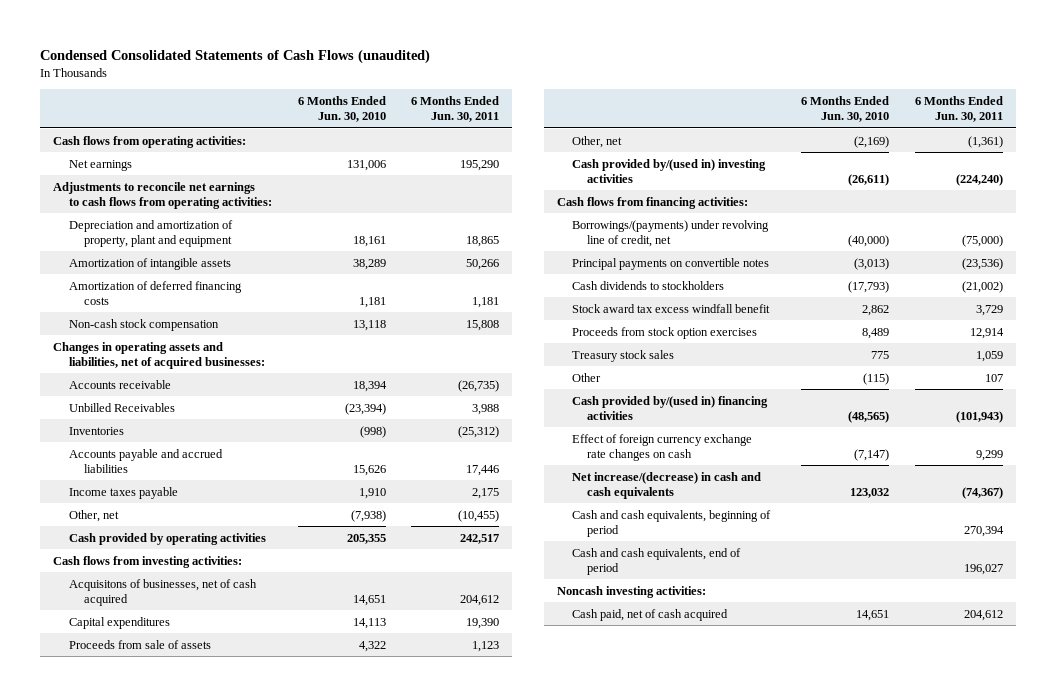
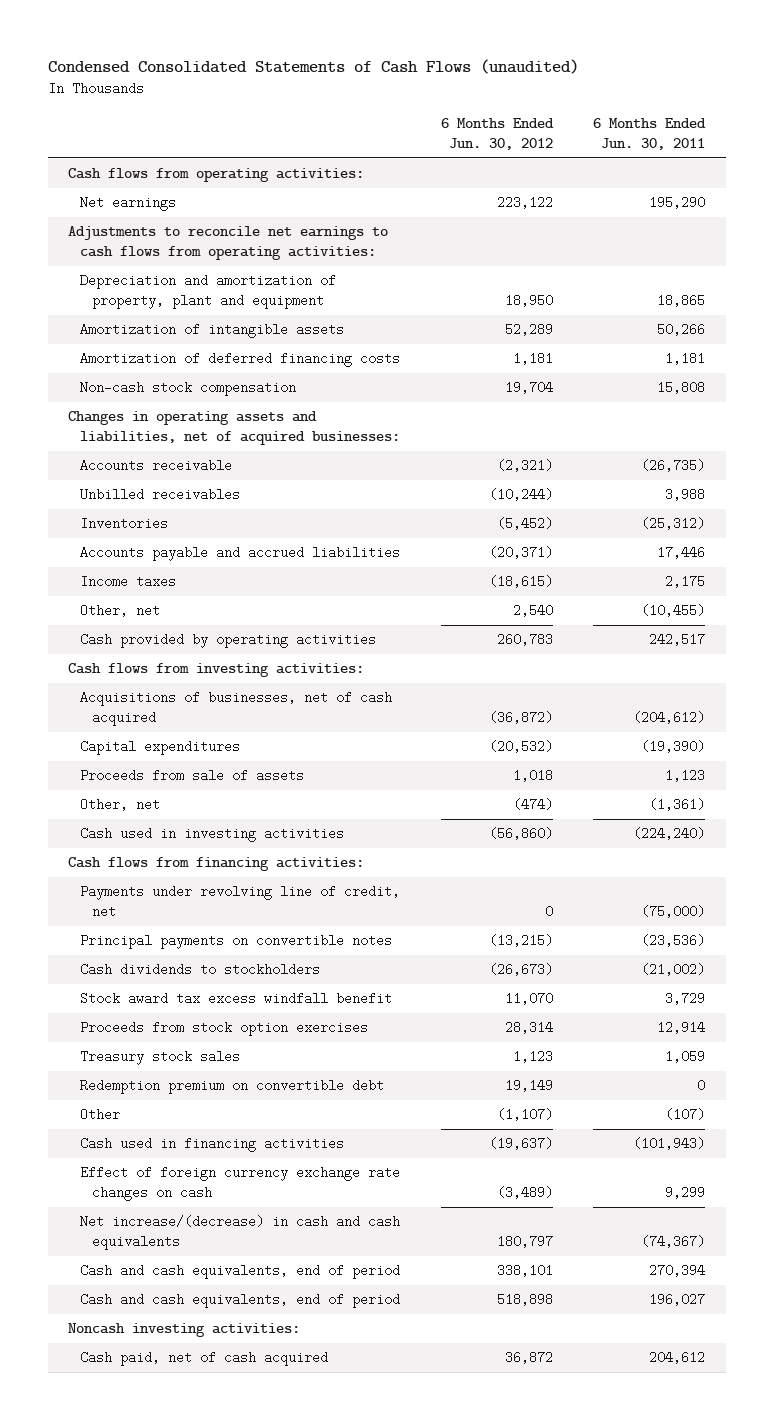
- | 6 Months Ended Jun. 30, 2010 | 6 Months Ended Jun. 30, 2011
+ | 6 Months Ended Jun. 30, 2012 | 6 Months Ended Jun. 30, 2011
- Unbilled Receivables | (23,394) | 3,988
+ Unbilled receivables | (10,244) | 3,988
- Income taxes payable | 1,910 | 2,175
+ Income taxes | (18,615) | 2,175
- Acquisitons of businesses, net of cash acquired | 14,651 | 204,612
- Capital expenditures | 14,113 | 19,390
+ Acquisitions of businesses, net of cash acquired | (36,872) | (204,612)
+ Capital expenditures | (20,532) | (19,390)
- Cash provided by/(used in) investing activities | (26,611) | (224,240)
+ Cash used in investing activities | (56,860) | (224,240)
- Borrowings/(payments) under revolving line of credit, net | (40,000) | (75,000)
+ Payments under revolving line of credit, net | 0 | (75,000)
- Other | (115) | 107
- Cash provided by/(used in) financing activities | (48,565) | (101,943)
+ Redemption premium on convertible debt | 19,149 | 0
+ Other | (1,107) | (107)
+ Cash used in financing activities | (19,637) | (101,943)
- Cash and cash equivalents, beginning of period | | 270,394
+ Cash and cash equivalents, end of period | 338,101 | 270,394

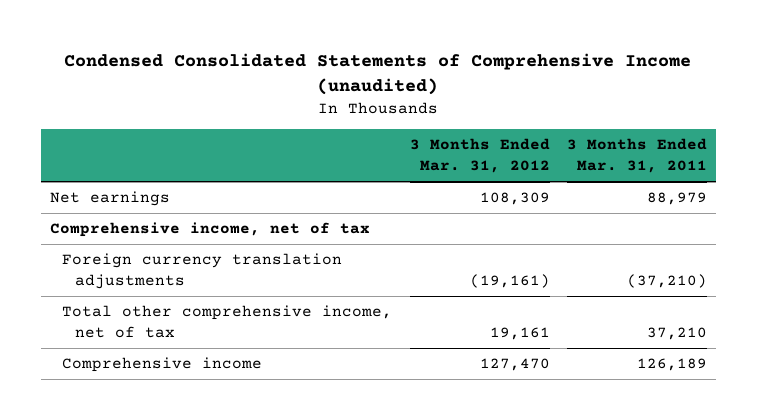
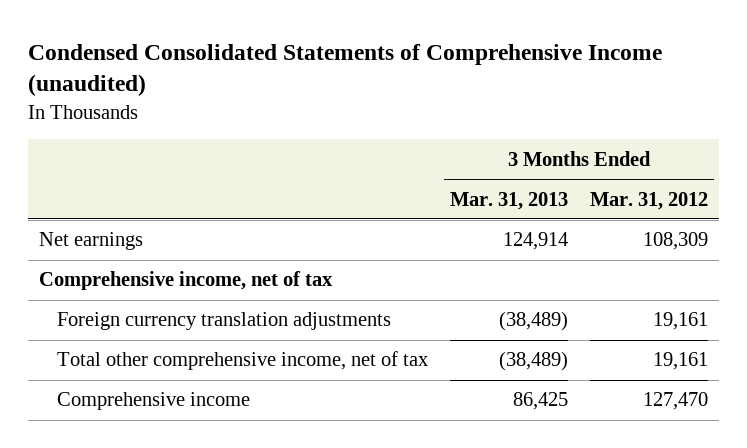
- | 3 Months Ended Mar. 31, 2012 | 3 Months Ended Mar. 31, 2011
+ | 3 Months Ended Mar. 31, 2013 | 3 Months Ended Mar. 31, 2012
- Foreign currency translation adjustments | (19,161) | (37,210)
+ Foreign currency translation adjustments | (38,489) | 19,161

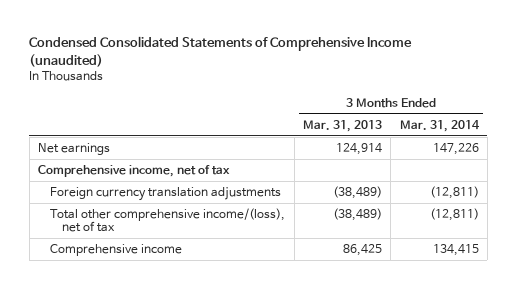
- | 3 Months Ended Mar. 31, 2013 | 3 Months Ended Mar. 31, 2012
+ | 3 Months Ended Mar. 31, 2013 | 3 Months Ended Mar. 31, 2014
- Total other comprehensive income, net of tax | (38,489) | 19,161
+ Total other comprehensive income/(loss), net of tax | (38,489) | (12,811)

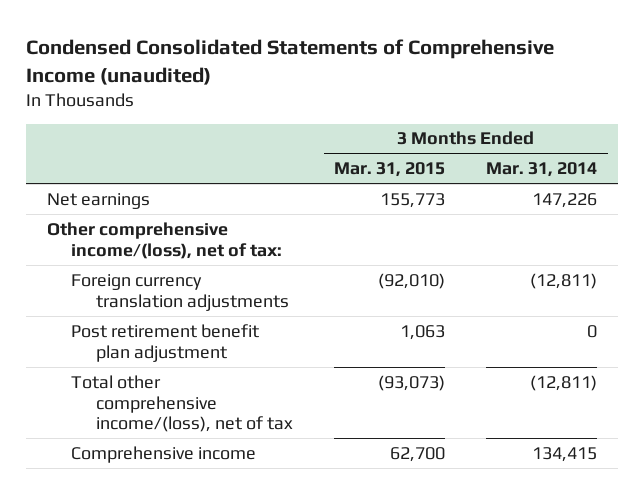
- | 3 Months Ended Mar. 31, 2013 | 3 Months Ended Mar. 31, 2014
+ | 3 Months Ended Mar. 31, 2015 | 3 Months Ended Mar. 31, 2014
- Comprehensive income, net of tax
+ Other comprehensive income/(loss), net of tax:
+ Post retirement benefit plan adjustment | 1,063 | 0

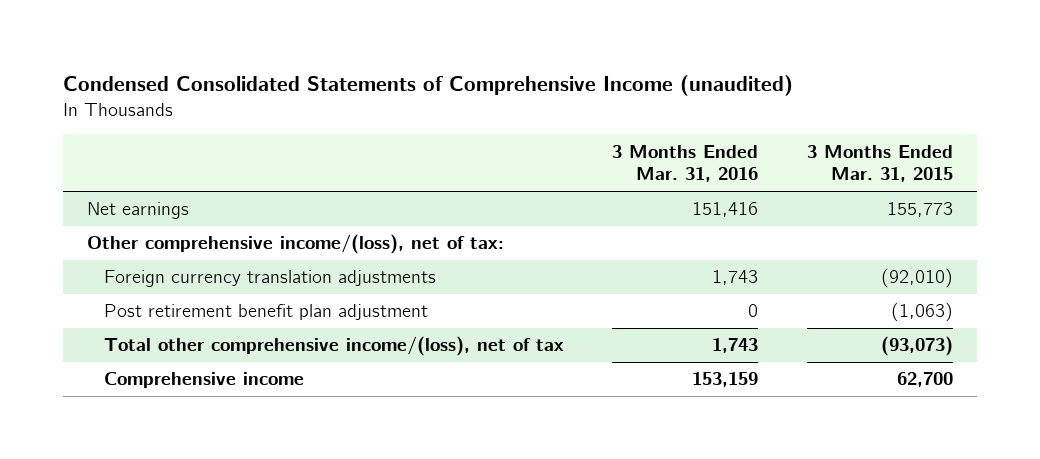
- | 3 Months Ended Mar. 31, 2015 | 3 Months Ended Mar. 31, 2014
+ | 3 Months Ended Mar. 31, 2016 | 3 Months Ended Mar. 31, 2015
- Post retirement benefit plan adjustment | 1,063 | 0
+ Post retirement benefit plan adjustment | 0 | (1,063)

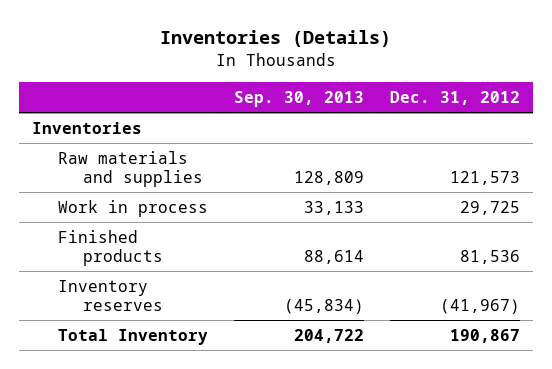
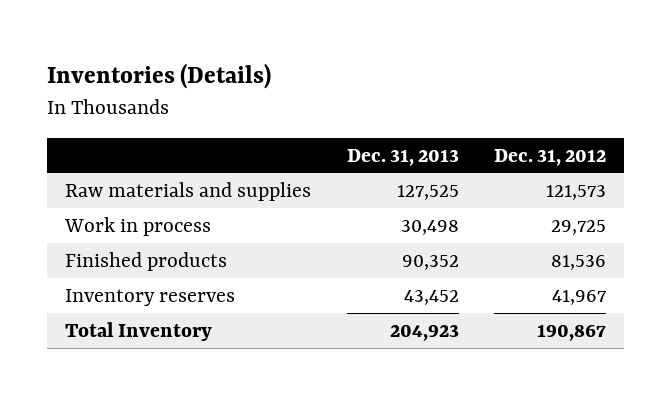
- | Sep. 30, 2013 | Dec. 31, 2012
+ | Dec. 31, 2013 | Dec. 31, 2012
- Inventories
- Inventory reserves | (45,834) | (41,967)
+ Inventory reserves | 43,452 | 41,967

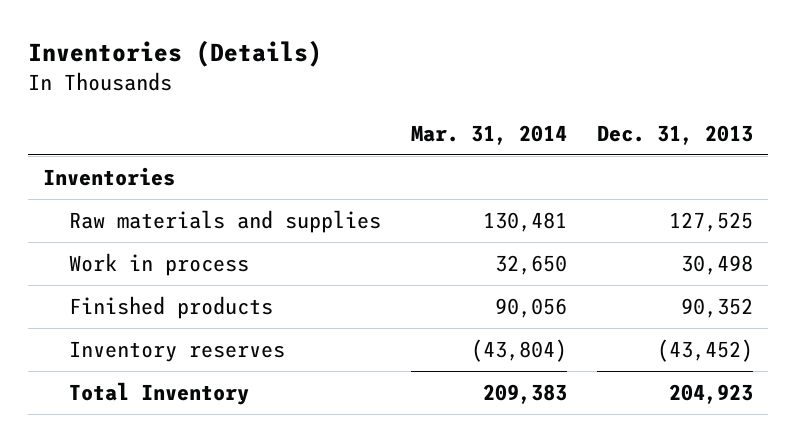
- | Dec. 31, 2013 | Dec. 31, 2012
+ | Mar. 31, 2014 | Dec. 31, 2013
+ Inventories
- Inventory reserves | 43,452 | 41,967
+ Inventory reserves | (43,804) | (43,452)

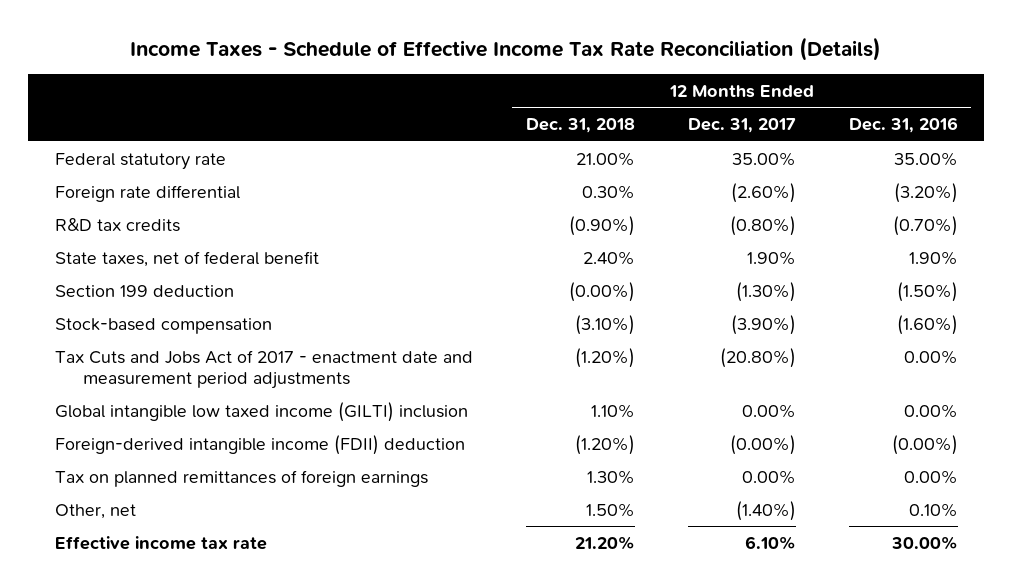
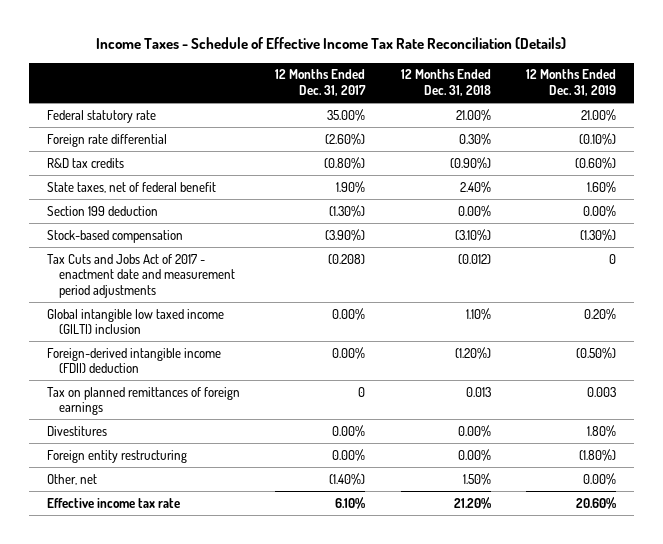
- | 12 Months Ended Dec. 31, 2018 | 12 Months Ended Dec. 31, 2017 | 12 Months Ended Dec. 31, 2016
+ | 12 Months Ended Dec. 31, 2017 | 12 Months Ended Dec. 31, 2018 | 12 Months Ended Dec. 31, 2019
- Section 199 deduction | (0.00%) | (1.30%) | (1.50%)
+ Section 199 deduction | (1.30%) | 0.00% | 0.00%
- Tax Cuts and Jobs Act of 2017 - enactment date and measurement period adjustments | (1.20%) | (20.80%) | 0.00%
+ Tax Cuts and Jobs Act of 2017 - enactment date and measurement period adjustments | (0.208) | (0.012) | 0
- Foreign-derived intangible income (FDII) deduction | (1.20%) | (0.00%) | (0.00%)
- Tax on planned remittances of foreign earnings | 1.30% | 0.00% | 0.00%
+ Foreign-derived intangible income (FDII) deduction | 0.00% | (1.20%) | (0.50%)
+ Tax on planned remittances of foreign earnings | 0 | 0.013 | 0.003
+ Divestitures | 0.00% | 0.00% | 1.80%
+ Foreign entity restructuring | 0.00% | 0.00% | (1.80%)

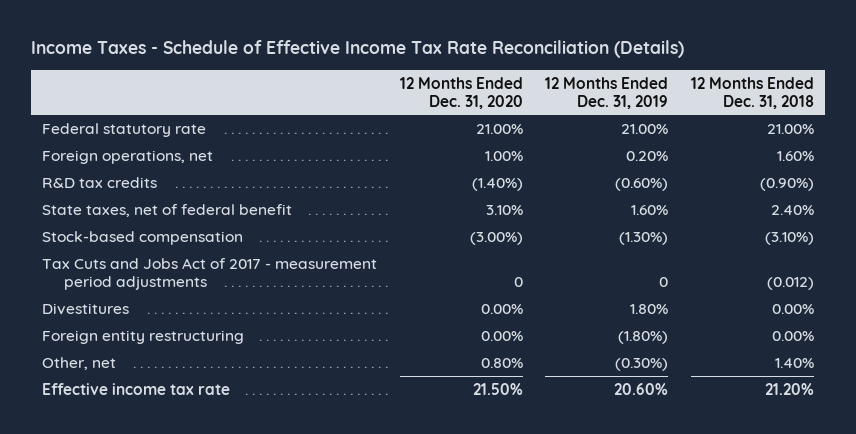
- | 12 Months Ended Dec. 31, 2017 | 12 Months Ended Dec. 31, 2018 | 12 Months Ended Dec. 31, 2019
+ | 12 Months Ended Dec. 31, 2020 | 12 Months Ended Dec. 31, 2019 | 12 Months Ended Dec. 31, 2018
- Foreign rate differential | (2.60%) | 0.30% | (0.10%)
+ Foreign operations, net | 1.00% | 0.20% | 1.60%
- Section 199 deduction | (1.30%) | 0.00% | 0.00%
- Tax Cuts and Jobs Act of 2017 - enactment date and measurement period adjustments | (0.208) | (0.012) | 0
- Global intangible low taxed income (GILTI) inclusion | 0.00% | 1.10% | 0.20%
- Foreign-derived intangible income (FDII) deduction | 0.00% | (1.20%) | (0.50%)
- Tax on planned remittances of foreign earnings | 0 | 0.013 | 0.003
+ Tax Cuts and Jobs Act of 2017 - measurement period adjustments | 0 | 0 | (0.012)
- Other, net | (1.40%) | 1.50% | 0.00%
+ Other, net | 0.80% | (0.30%) | 1.40%

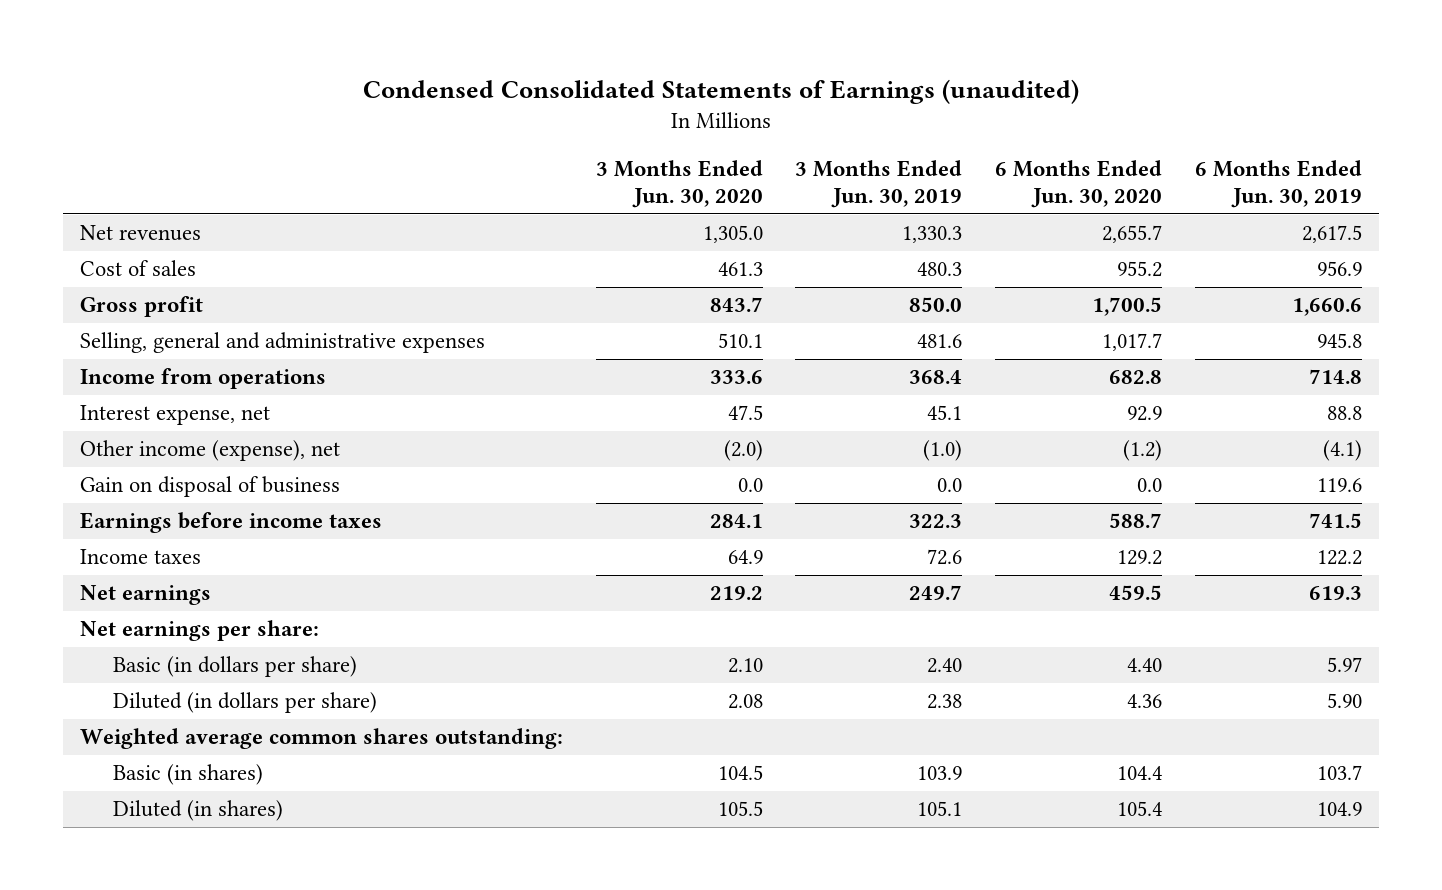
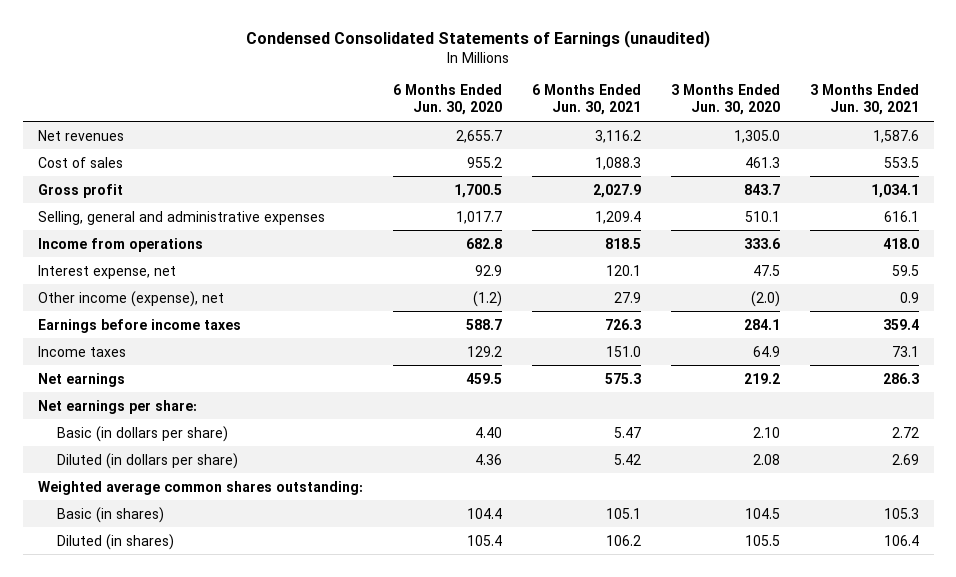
- | 3 Months Ended Jun. 30, 2020 | 3 Months Ended Jun. 30, 2019 | 6 Months Ended Jun. 30, 2020 | 6 Months Ended Jun. 30, 2019
+ | 6 Months Ended Jun. 30, 2020 | 6 Months Ended Jun. 30, 2021 | 3 Months Ended Jun. 30, 2020 | 3 Months Ended Jun. 30, 2021
- Gain on disposal of business | 0.0 | 0.0 | 0.0 | 119.6

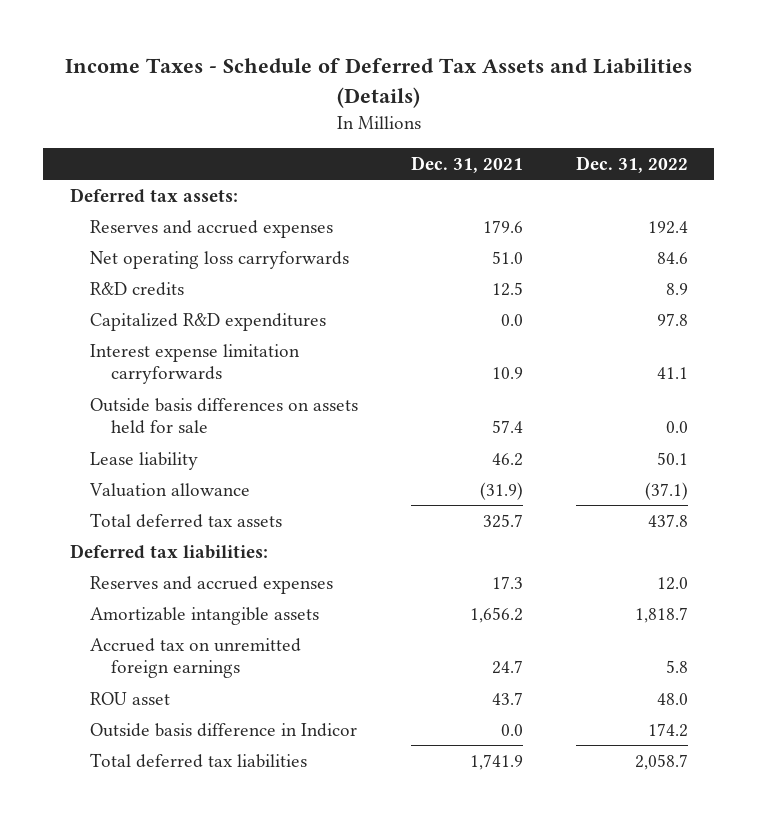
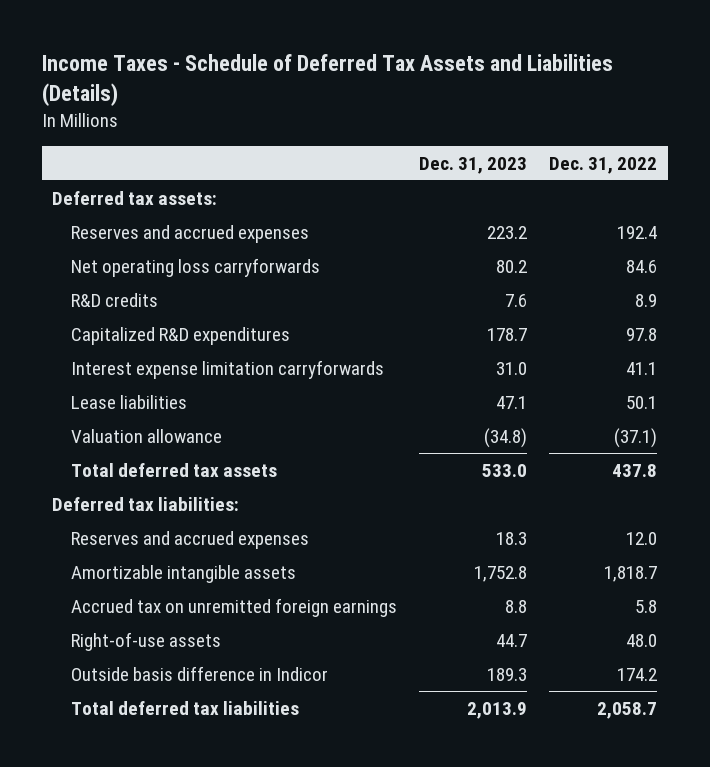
- | Dec. 31, 2021 | Dec. 31, 2022
+ | Dec. 31, 2023 | Dec. 31, 2022
- Outside basis differences on assets held for sale | 57.4 | 0.0
- Lease liability | 46.2 | 50.1
+ Lease liabilities | 47.1 | 50.1
- ROU asset | 43.7 | 48.0
+ Right-of-use assets | 44.7 | 48.0

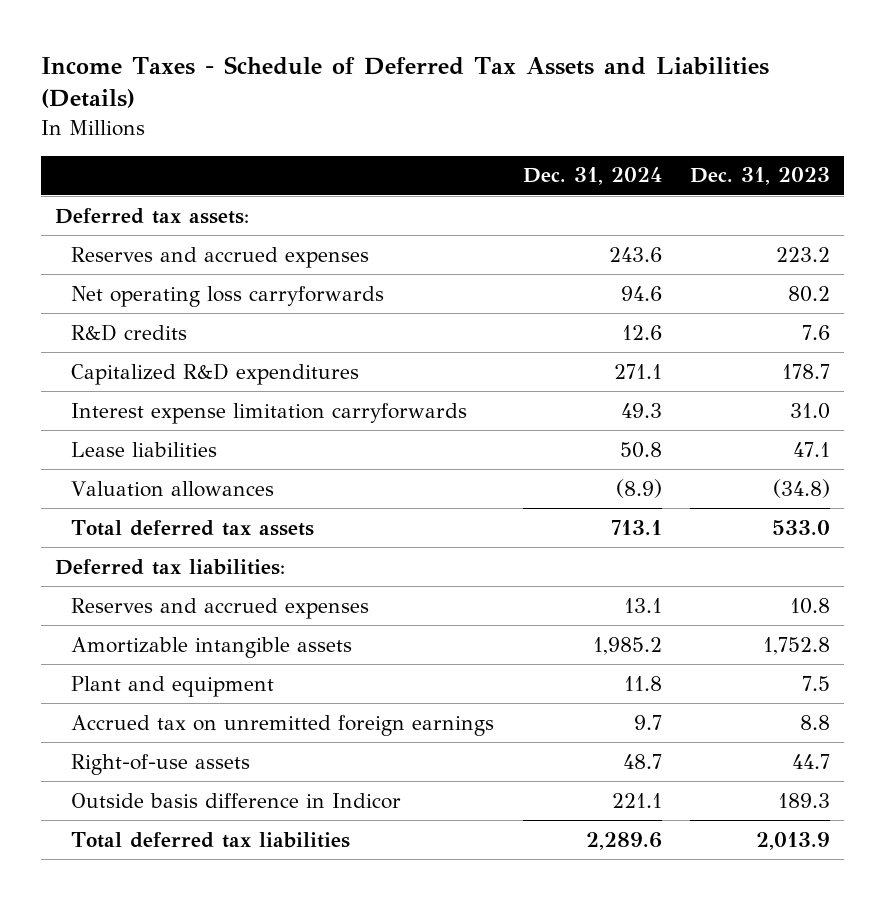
- | Dec. 31, 2023 | Dec. 31, 2022
+ | Dec. 31, 2024 | Dec. 31, 2023
- Valuation allowance | (34.8) | (37.1)
+ Valuation allowances | (8.9) | (34.8)
- Reserves and accrued expenses | 18.3 | 12.0
+ Reserves and accrued expenses | 13.1 | 10.8
+ Plant and equipment | 11.8 | 7.5

